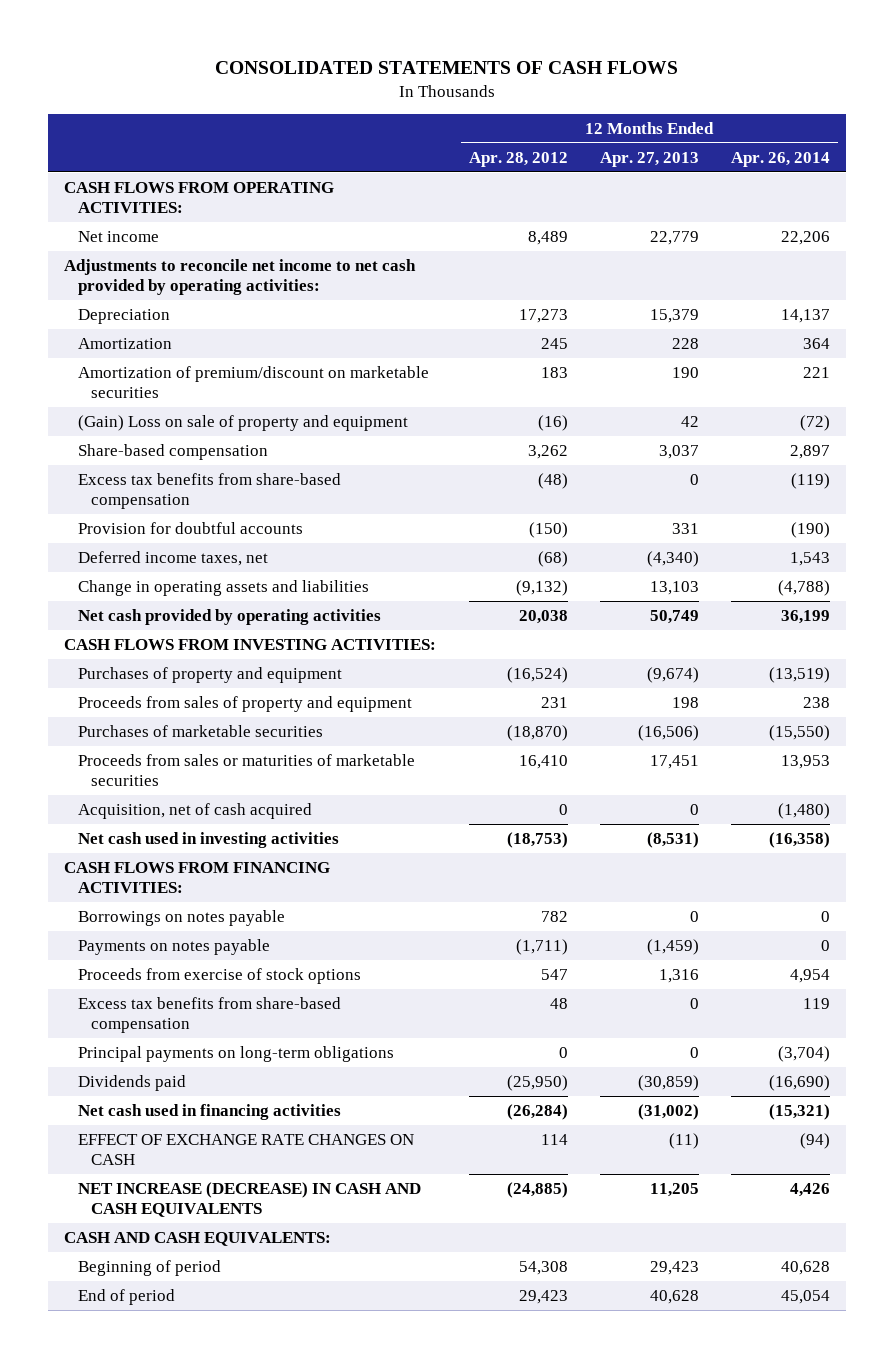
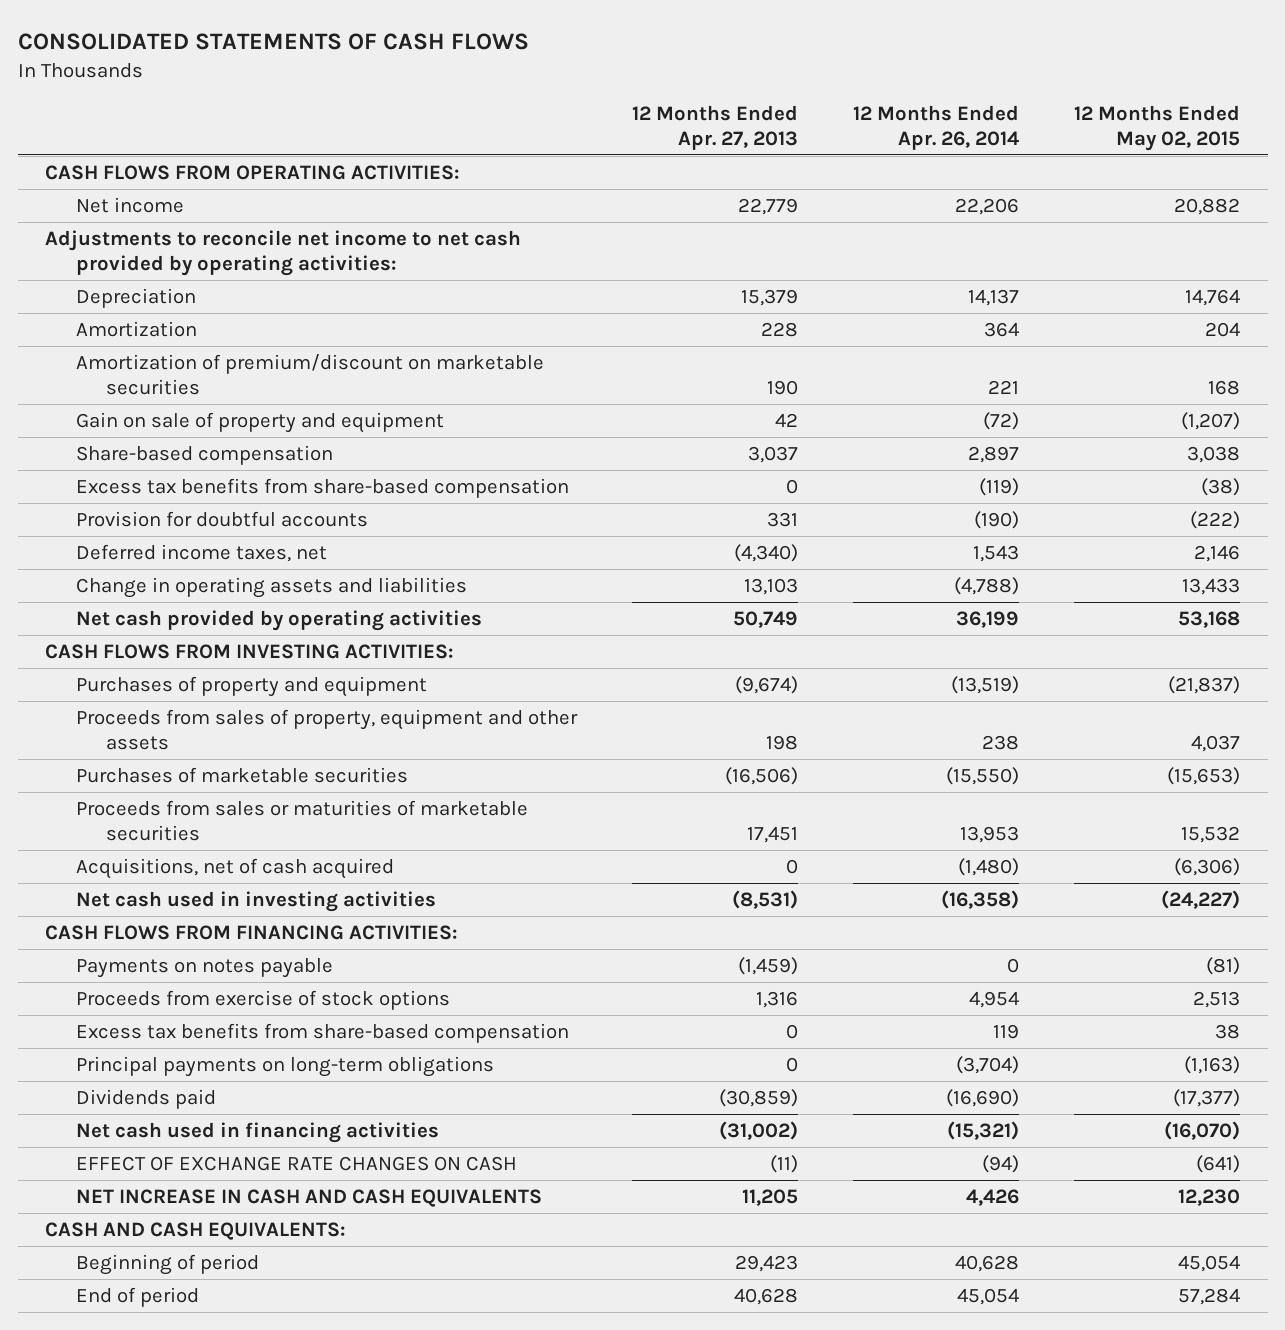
- | 12 Months Ended Apr. 28, 2012 | 12 Months Ended Apr. 27, 2013 | 12 Months Ended Apr. 26, 2014
+ | 12 Months Ended Apr. 27, 2013 | 12 Months Ended Apr. 26, 2014 | 12 Months Ended May 02, 2015
- (Gain) Loss on sale of property and equipment | (16) | 42 | (72)
+ Gain on sale of property and equipment | 42 | (72) | (1,207)
- Proceeds from sales of property and equipment | 231 | 198 | 238
+ Proceeds from sales of property, equipment and other assets | 198 | 238 | 4,037
- Acquisition, net of cash acquired | 0 | 0 | (1,480)
+ Acquisitions, net of cash acquired | 0 | (1,480) | (6,306)
- Borrowings on notes payable | 782 | 0 | 0
- NET INCREASE (DECREASE) IN CASH AND CASH EQUIVALENTS | (24,885) | 11,205 | 4,426
+ NET INCREASE IN CASH AND CASH EQUIVALENTS | 11,205 | 4,426 | 12,230

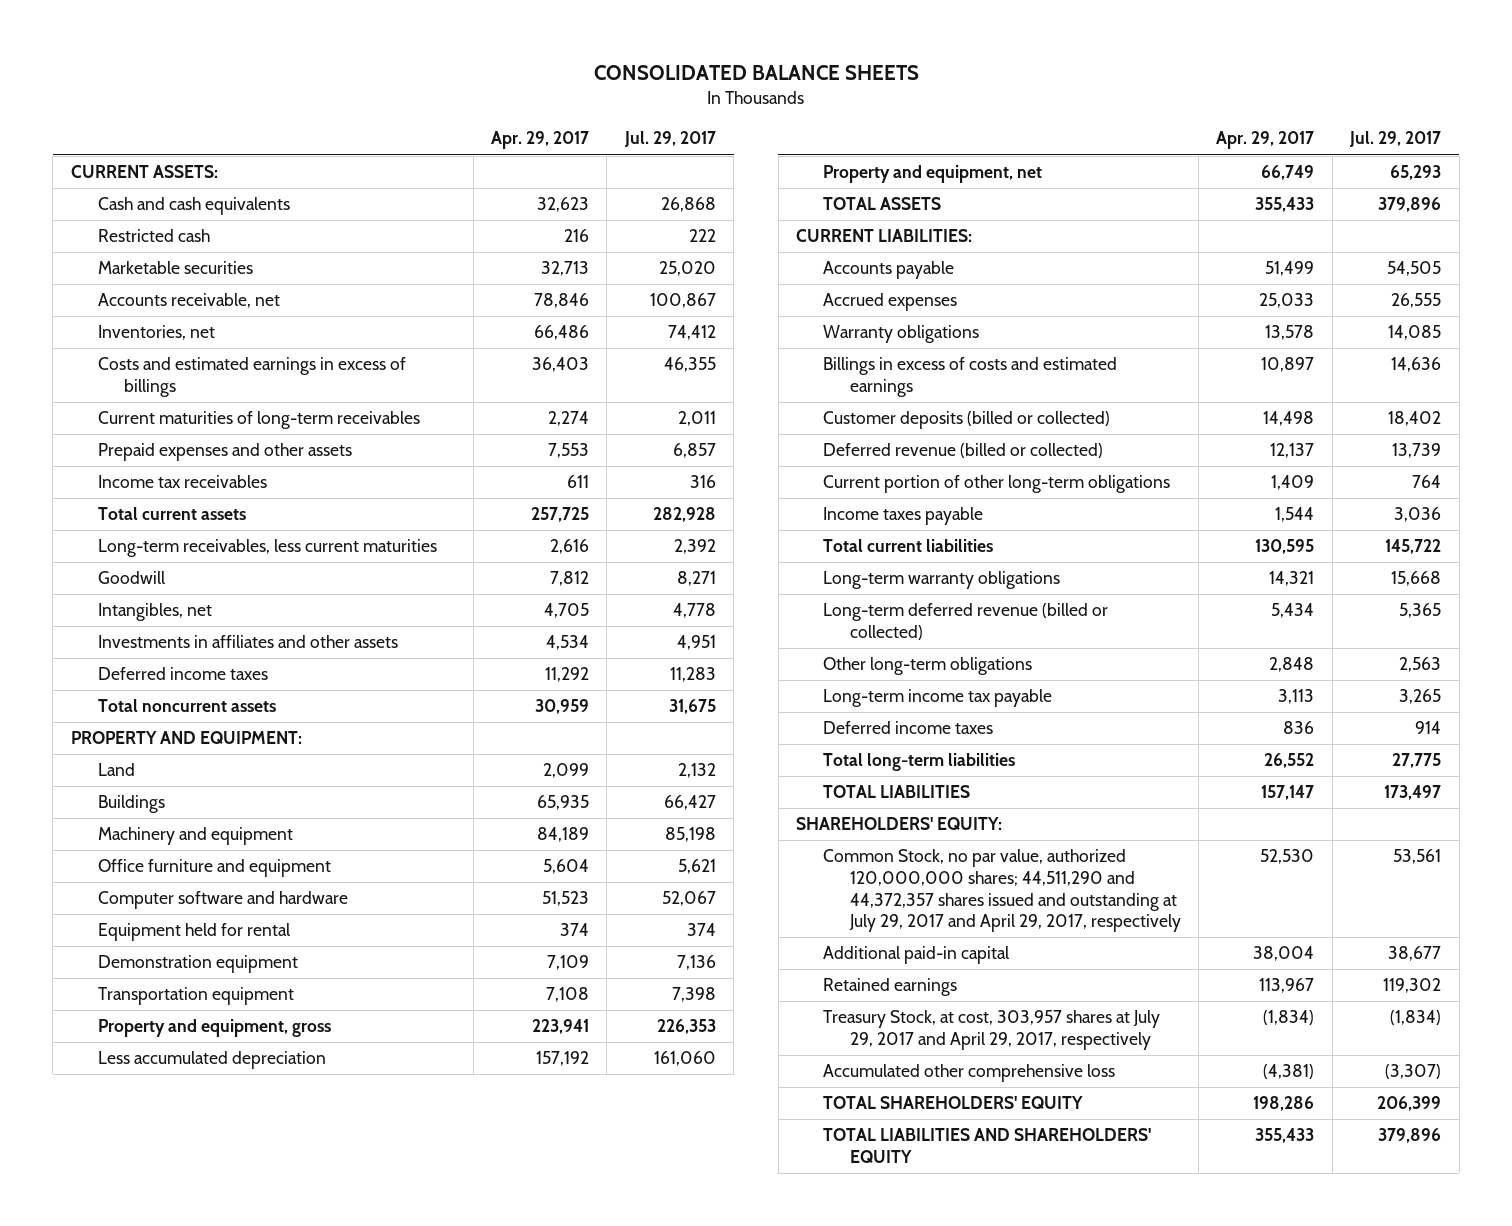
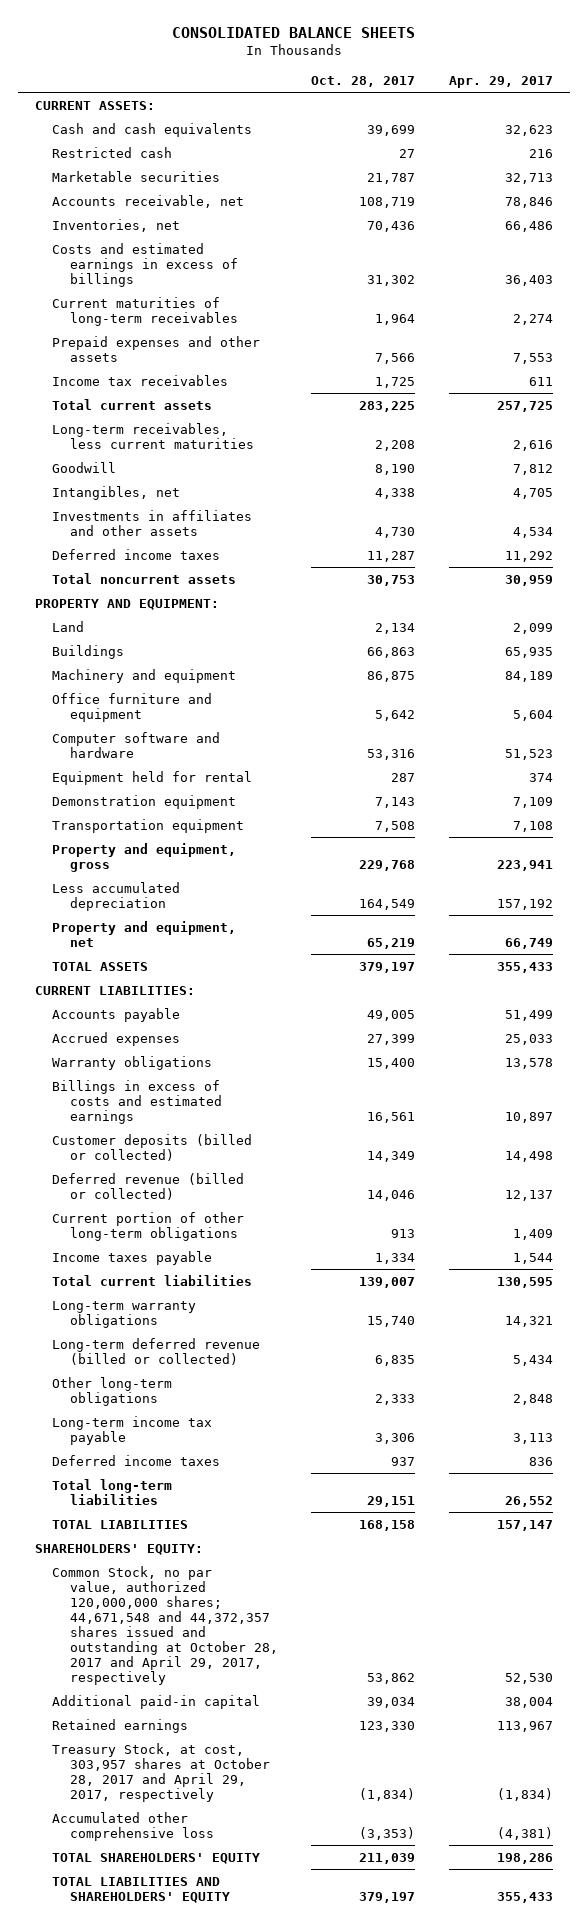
- | Apr. 29, 2017 | Jul. 29, 2017
+ | Oct. 28, 2017 | Apr. 29, 2017
- Common Stock, no par value, authorized 120,000,000 shares; 44,511,290 and 44,372,357 shares issued and outstanding at July 29, 2017 and April 29, 2017, respectively | 52,530 | 53,561
+ Common Stock, no par value, authorized 120,000,000 shares; 44,671,548 and 44,372,357 shares issued and outstanding at October 28, 2017 and April 29, 2017, respectively | 53,862 | 52,530
- Treasury Stock, at cost, 303,957 shares at July 29, 2017 and April 29, 2017, respectively | (1,834) | (1,834)
+ Treasury Stock, at cost, 303,957 shares at October 28, 2017 and April 29, 2017, respectively | (1,834) | (1,834)

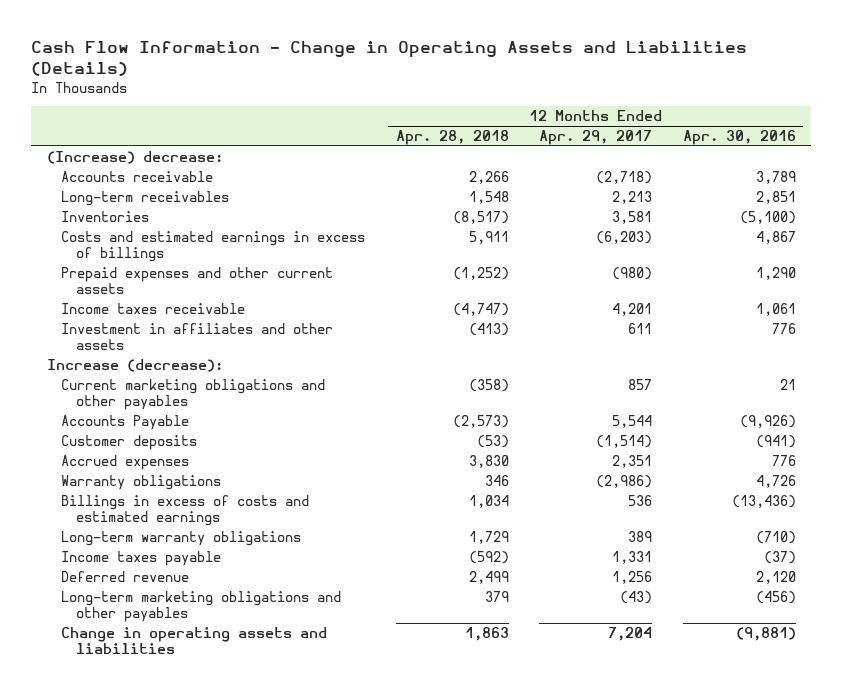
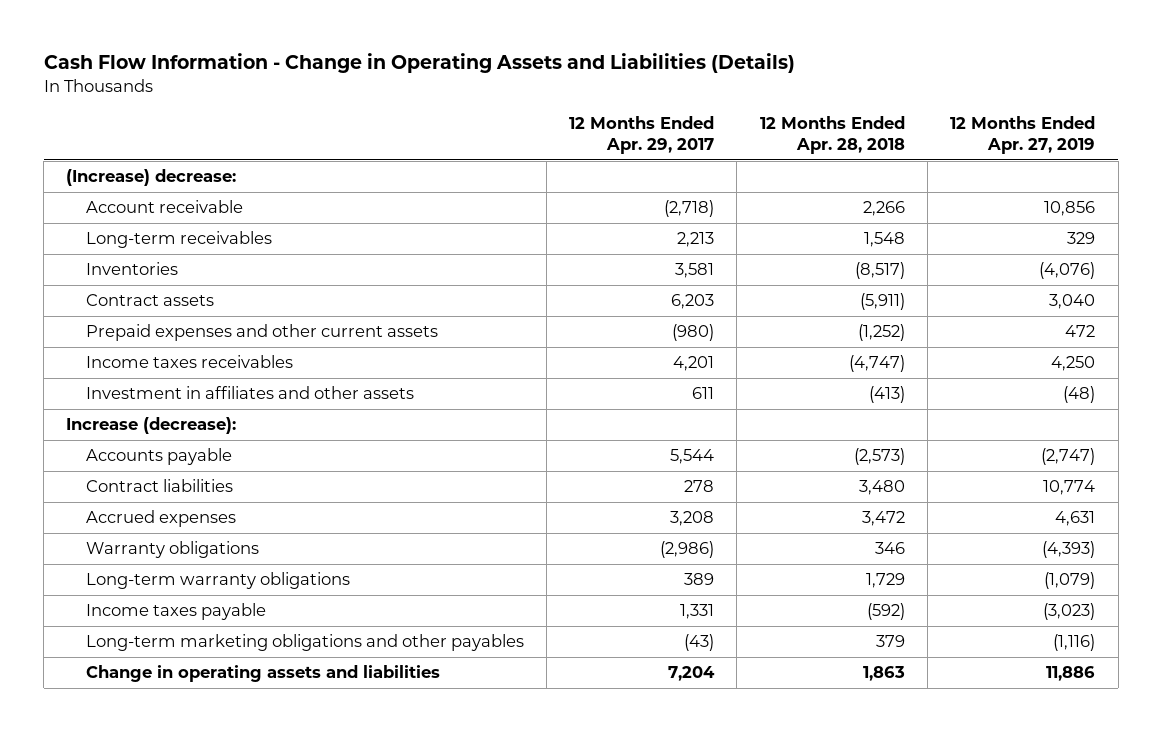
- | 12 Months Ended Apr. 28, 2018 | 12 Months Ended Apr. 29, 2017 | 12 Months Ended Apr. 30, 2016
+ | 12 Months Ended Apr. 29, 2017 | 12 Months Ended Apr. 28, 2018 | 12 Months Ended Apr. 27, 2019
- Accounts receivable | 2,266 | (2,718) | 3,789
+ Account receivable | (2,718) | 2,266 | 10,856
- Costs and estimated earnings in excess of billings | 5,911 | (6,203) | 4,867
+ Contract assets | 6,203 | (5,911) | 3,040
- Income taxes receivable | (4,747) | 4,201 | 1,061
+ Income taxes receivables | 4,201 | (4,747) | 4,250
- Current marketing obligations and other payables | (358) | 857 | 21
- Accounts Payable | (2,573) | 5,544 | (9,926)
- Customer deposits | (53) | (1,514) | (941)
- Accrued expenses | 3,830 | 2,351 | 776
+ Accounts payable | 5,544 | (2,573) | (2,747)
+ Contract liabilities | 278 | 3,480 | 10,774
+ Accrued expenses | 3,208 | 3,472 | 4,631
- Billings in excess of costs and estimated earnings | 1,034 | 536 | (13,436)
- Deferred revenue | 2,499 | 1,256 | 2,120

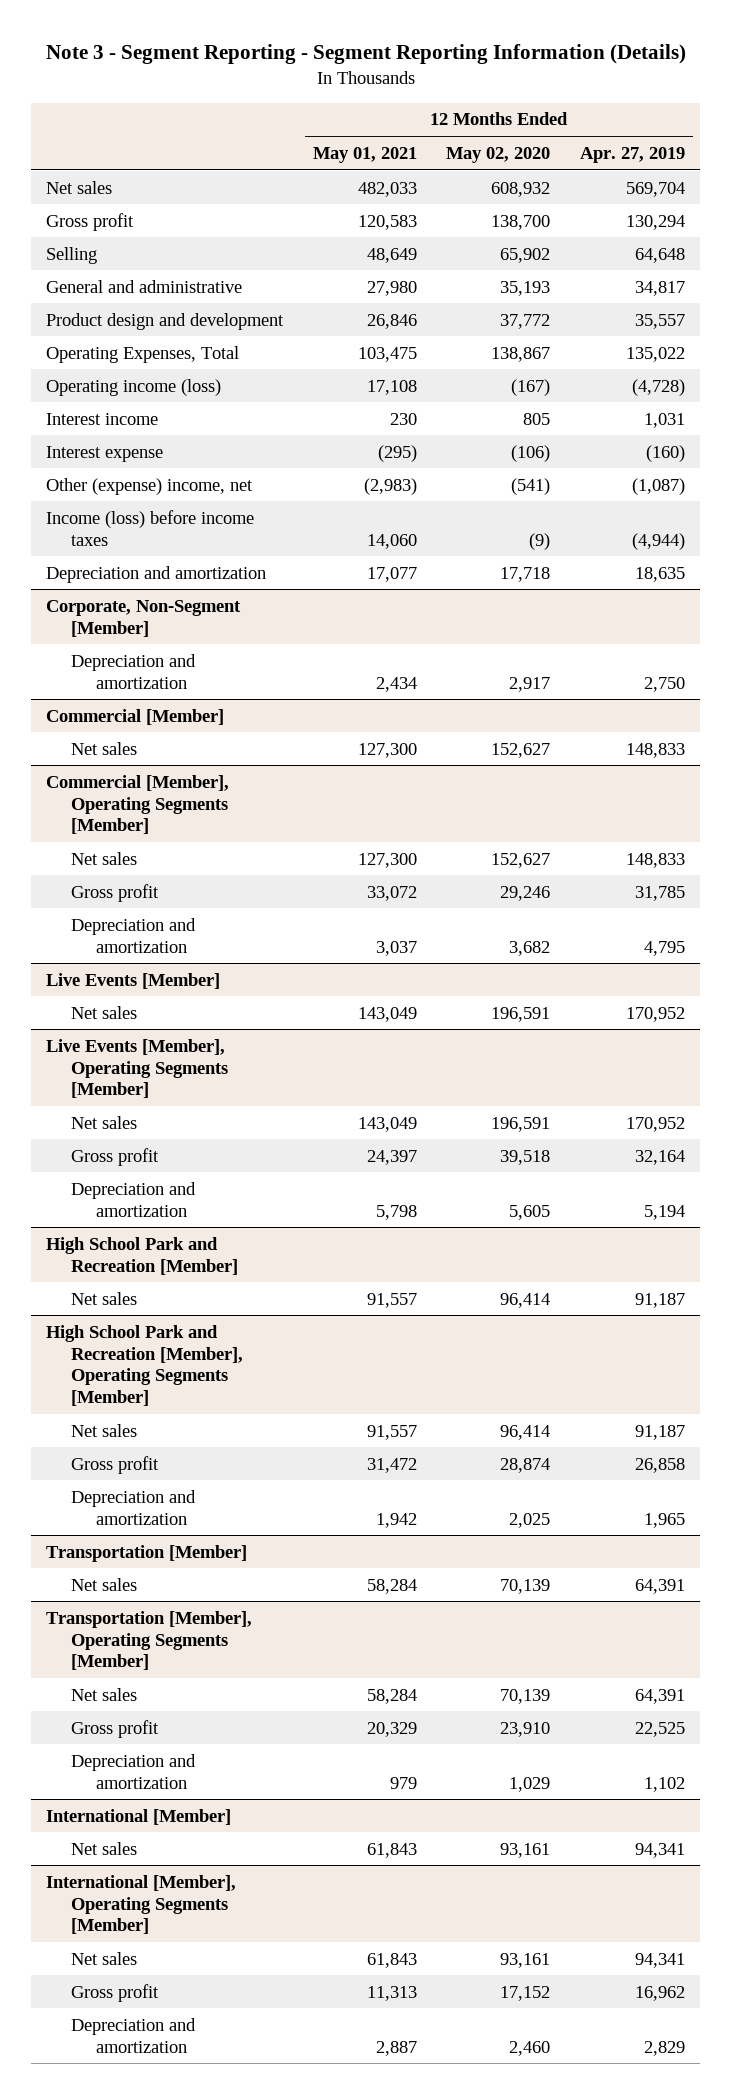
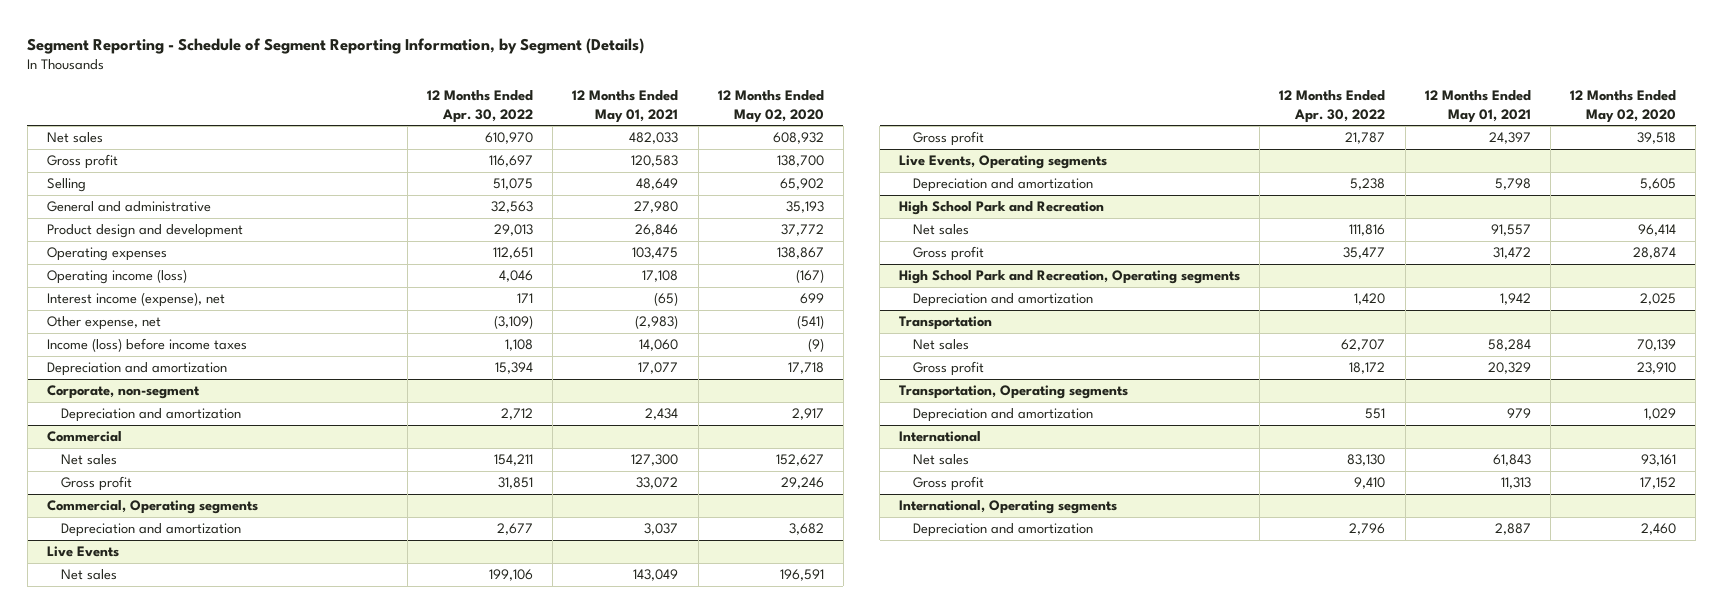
- Note 3 - Segment Reporting - Segment Reporting Information (Details)
+ Segment Reporting - Schedule of Segment Reporting Information, by Segment (Details)
- | 12 Months Ended May 01, 2021 | 12 Months Ended May 02, 2020 | 12 Months Ended Apr. 27, 2019
+ | 12 Months Ended Apr. 30, 2022 | 12 Months Ended May 01, 2021 | 12 Months Ended May 02, 2020
- Operating Expenses, Total | 103,475 | 138,867 | 135,022
+ Operating expenses | 112,651 | 103,475 | 138,867
- Interest income | 230 | 805 | 1,031
- Interest expense | (295) | (106) | (160)
- Other (expense) income, net | (2,983) | (541) | (1,087)
+ Interest income (expense), net | 171 | (65) | 699
+ Other expense, net | (3,109) | (2,983) | (541)
- Corporate, Non-Segment [Member]
+ Corporate, non-segment
- Commercial [Member]
- Net sales | 127,300 | 152,627 | 148,833
- Commercial [Member], Operating Segments [Member]
+ Commercial
+ Commercial, Operating segments
- Live Events [Member]
- Net sales | 143,049 | 196,591 | 170,952
- Live Events [Member], Operating Segments [Member]
+ Live Events
+ Live Events, Operating segments
- High School Park and Recreation [Member]
- Net sales | 91,557 | 96,414 | 91,187
- High School Park and Recreation [Member], Operating Segments [Member]
+ High School Park and Recreation
+ High School Park and Recreation, Operating segments
- Transportation [Member]
- Net sales | 58,284 | 70,139 | 64,391
- Transportation [Member], Operating Segments [Member]
+ Transportation
+ Transportation, Operating segments
- International [Member]
- Net sales | 61,843 | 93,161 | 94,341
- International [Member], Operating Segments [Member]
+ International
+ International, Operating segments

